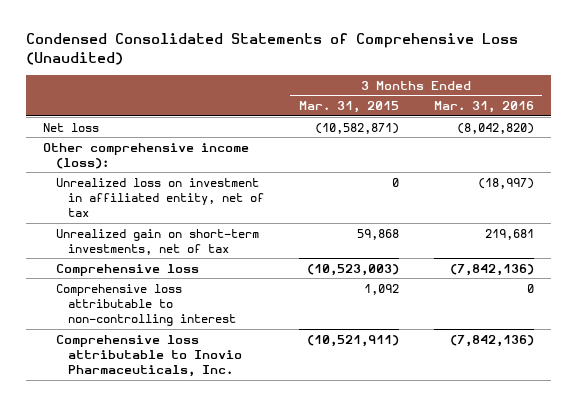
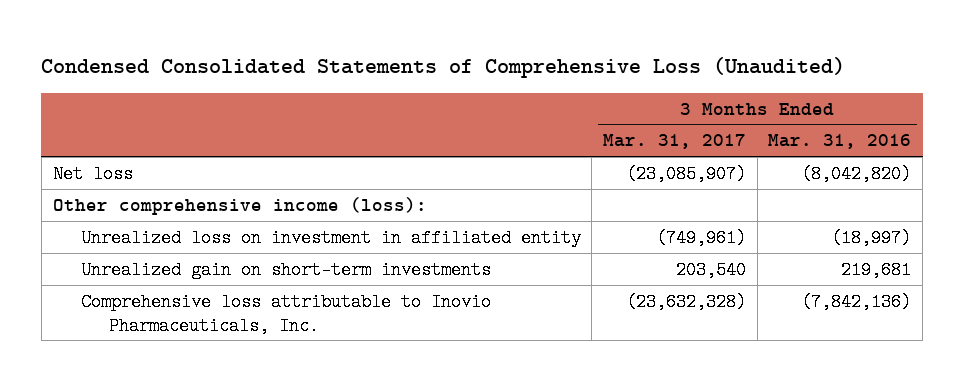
- | 3 Months Ended Mar. 31, 2015 | 3 Months Ended Mar. 31, 2016
+ | 3 Months Ended Mar. 31, 2017 | 3 Months Ended Mar. 31, 2016
- Unrealized loss on investment in affiliated entity, net of tax | 0 | (18,997)
- Unrealized gain on short-term investments, net of tax | 59,868 | 219,681
- Comprehensive loss | (10,523,003) | (7,842,136)
- Comprehensive loss attributable to non-controlling interest | 1,092 | 0
+ Unrealized loss on investment in affiliated entity | (749,961) | (18,997)
+ Unrealized gain on short-term investments | 203,540 | 219,681

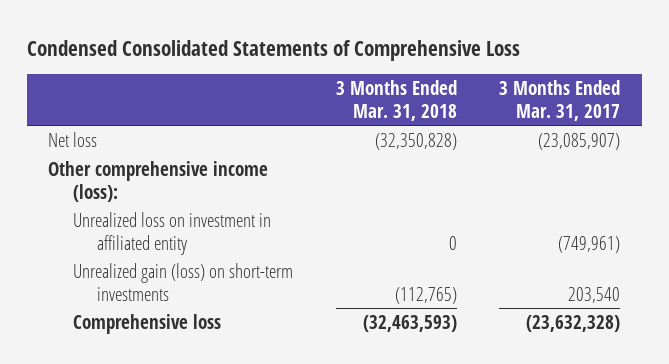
- Condensed Consolidated Statements of Comprehensive Loss (Unaudited)
+ Condensed Consolidated Statements of Comprehensive Loss
- | 3 Months Ended Mar. 31, 2017 | 3 Months Ended Mar. 31, 2016
+ | 3 Months Ended Mar. 31, 2018 | 3 Months Ended Mar. 31, 2017
- Unrealized gain on short-term investments | 203,540 | 219,681
- Comprehensive loss attributable to Inovio Pharmaceuticals, Inc. | (23,632,328) | (7,842,136)
+ Unrealized gain (loss) on short-term investments | (112,765) | 203,540
+ Comprehensive loss | (32,463,593) | (23,632,328)

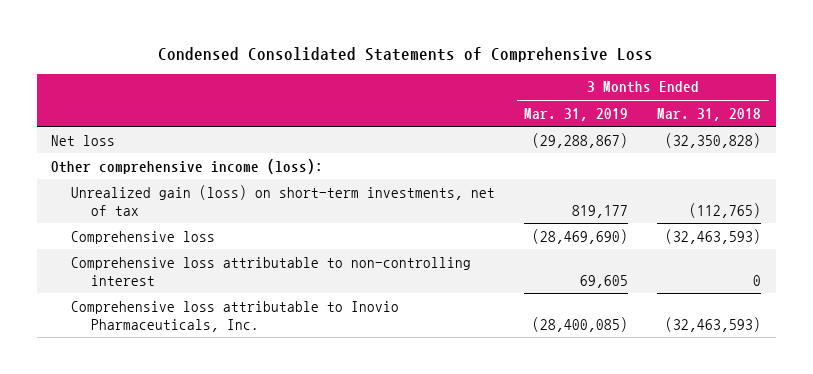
- | 3 Months Ended Mar. 31, 2018 | 3 Months Ended Mar. 31, 2017
+ | 3 Months Ended Mar. 31, 2019 | 3 Months Ended Mar. 31, 2018
- Unrealized loss on investment in affiliated entity | 0 | (749,961)
- Unrealized gain (loss) on short-term investments | (112,765) | 203,540
+ Unrealized gain (loss) on short-term investments, net of tax | 819,177 | (112,765)
+ Comprehensive loss attributable to non-controlling interest | 69,605 | 0
+ Comprehensive loss attributable to Inovio Pharmaceuticals, Inc. | (28,400,085) | (32,463,593)

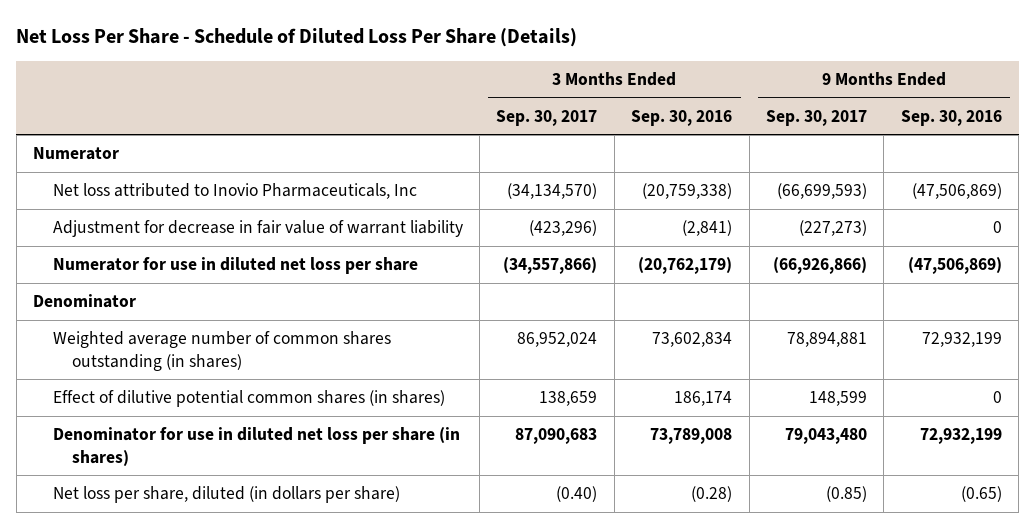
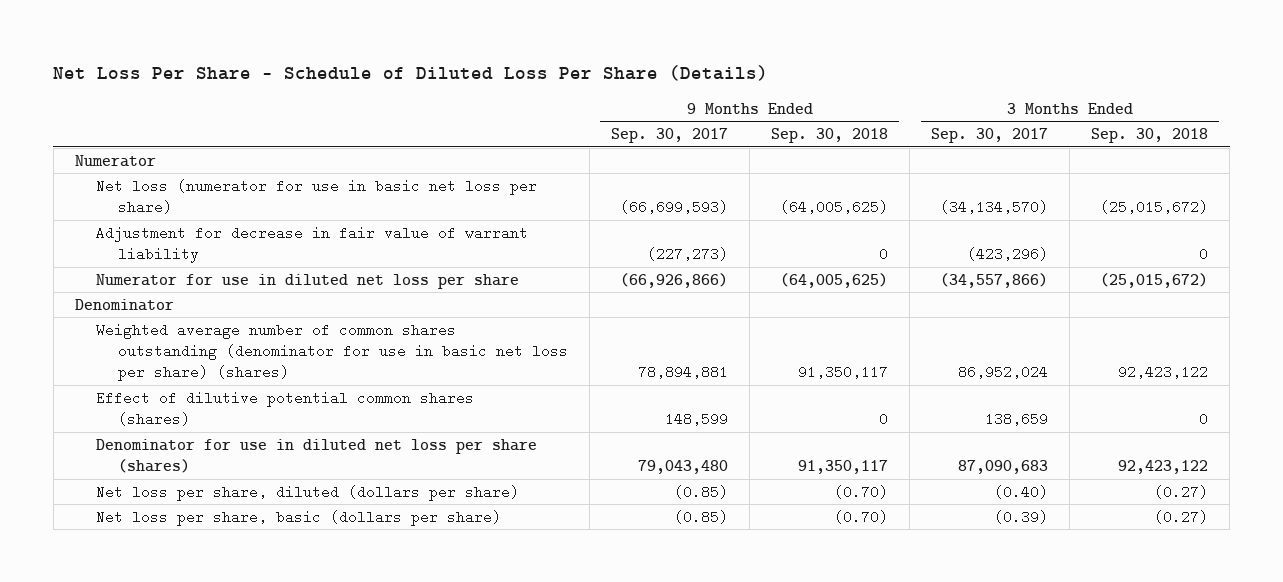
- | 3 Months Ended Sep. 30, 2017 | 3 Months Ended Sep. 30, 2016 | 9 Months Ended Sep. 30, 2017 | 9 Months Ended Sep. 30, 2016
+ | 9 Months Ended Sep. 30, 2017 | 9 Months Ended Sep. 30, 2018 | 3 Months Ended Sep. 30, 2017 | 3 Months Ended Sep. 30, 2018
- Net loss attributed to Inovio Pharmaceuticals, Inc | (34,134,570) | (20,759,338) | (66,699,593) | (47,506,869)
+ Net loss (numerator for use in basic net loss per share) | (66,699,593) | (64,005,625) | (34,134,570) | (25,015,672)
- Weighted average number of common shares outstanding (in shares) | 86,952,024 | 73,602,834 | 78,894,881 | 72,932,199
- Effect of dilutive potential common shares (in shares) | 138,659 | 186,174 | 148,599 | 0
- Denominator for use in diluted net loss per share (in shares) | 87,090,683 | 73,789,008 | 79,043,480 | 72,932,199
- Net loss per share, diluted (in dollars per share) | (0.40) | (0.28) | (0.85) | (0.65)
+ Weighted average number of common shares outstanding (denominator for use in basic net loss per share) (shares) | 78,894,881 | 91,350,117 | 86,952,024 | 92,423,122
+ Effect of dilutive potential common shares (shares) | 148,599 | 0 | 138,659 | 0
+ Denominator for use in diluted net loss per share (shares) | 79,043,480 | 91,350,117 | 87,090,683 | 92,423,122
+ Net loss per share, diluted (dollars per share) | (0.85) | (0.70) | (0.40) | (0.27)
+ Net loss per share, basic (dollars per share) | (0.85) | (0.70) | (0.39) | (0.27)

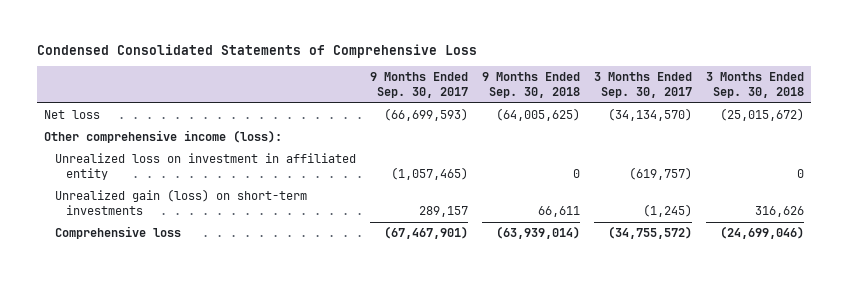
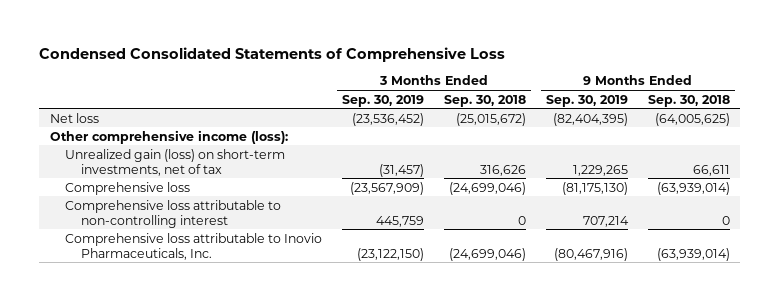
- | 9 Months Ended Sep. 30, 2017 | 9 Months Ended Sep. 30, 2018 | 3 Months Ended Sep. 30, 2017 | 3 Months Ended Sep. 30, 2018
+ | 3 Months Ended Sep. 30, 2019 | 3 Months Ended Sep. 30, 2018 | 9 Months Ended Sep. 30, 2019 | 9 Months Ended Sep. 30, 2018
- Unrealized loss on investment in affiliated entity | (1,057,465) | 0 | (619,757) | 0
- Unrealized gain (loss) on short-term investments | 289,157 | 66,611 | (1,245) | 316,626
+ Unrealized gain (loss) on short-term investments, net of tax | (31,457) | 316,626 | 1,229,265 | 66,611
+ Comprehensive loss attributable to non-controlling interest | 445,759 | 0 | 707,214 | 0
+ Comprehensive loss attributable to Inovio Pharmaceuticals, Inc. | (23,122,150) | (24,699,046) | (80,467,916) | (63,939,014)

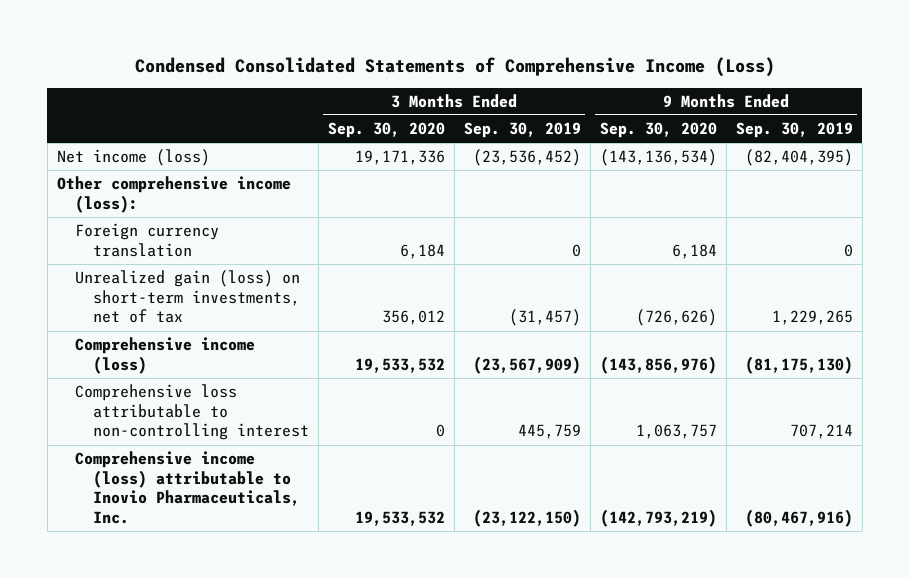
- Condensed Consolidated Statements of Comprehensive Loss
+ Condensed Consolidated Statements of Comprehensive Income (Loss)
- | 3 Months Ended Sep. 30, 2019 | 3 Months Ended Sep. 30, 2018 | 9 Months Ended Sep. 30, 2019 | 9 Months Ended Sep. 30, 2018
+ | 3 Months Ended Sep. 30, 2020 | 3 Months Ended Sep. 30, 2019 | 9 Months Ended Sep. 30, 2020 | 9 Months Ended Sep. 30, 2019
- Net loss | (23,536,452) | (25,015,672) | (82,404,395) | (64,005,625)
+ Net income (loss) | 19,171,336 | (23,536,452) | (143,136,534) | (82,404,395)
+ Foreign currency translation | 6,184 | 0 | 6,184 | 0
- Comprehensive loss | (23,567,909) | (24,699,046) | (81,175,130) | (63,939,014)
+ Comprehensive income (loss) | 19,533,532 | (23,567,909) | (143,856,976) | (81,175,130)
- Comprehensive loss attributable to Inovio Pharmaceuticals, Inc. | (23,122,150) | (24,699,046) | (80,467,916) | (63,939,014)
+ Comprehensive income (loss) attributable to Inovio Pharmaceuticals, Inc. | 19,533,532 | (23,122,150) | (142,793,219) | (80,467,916)

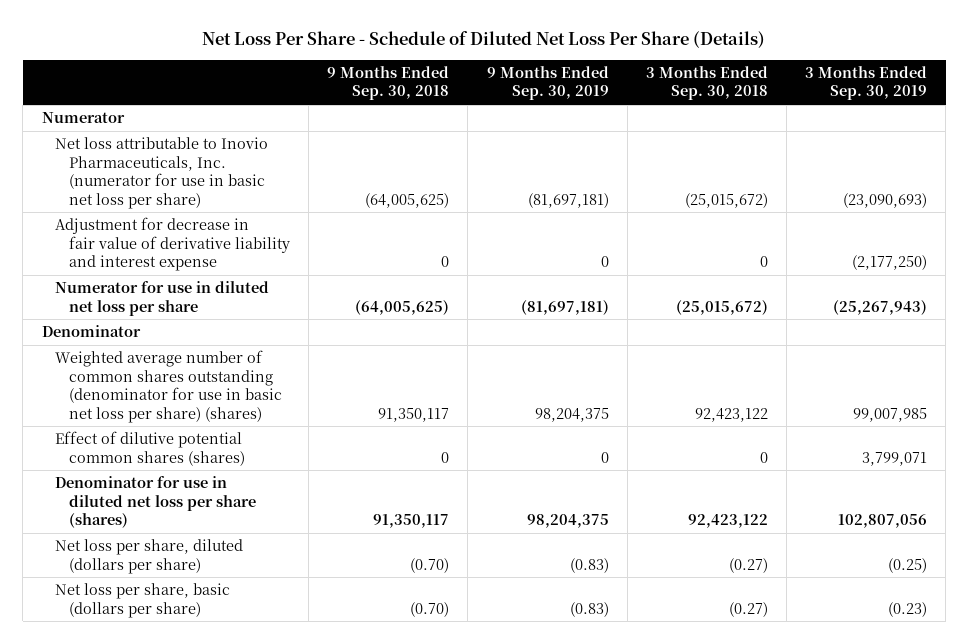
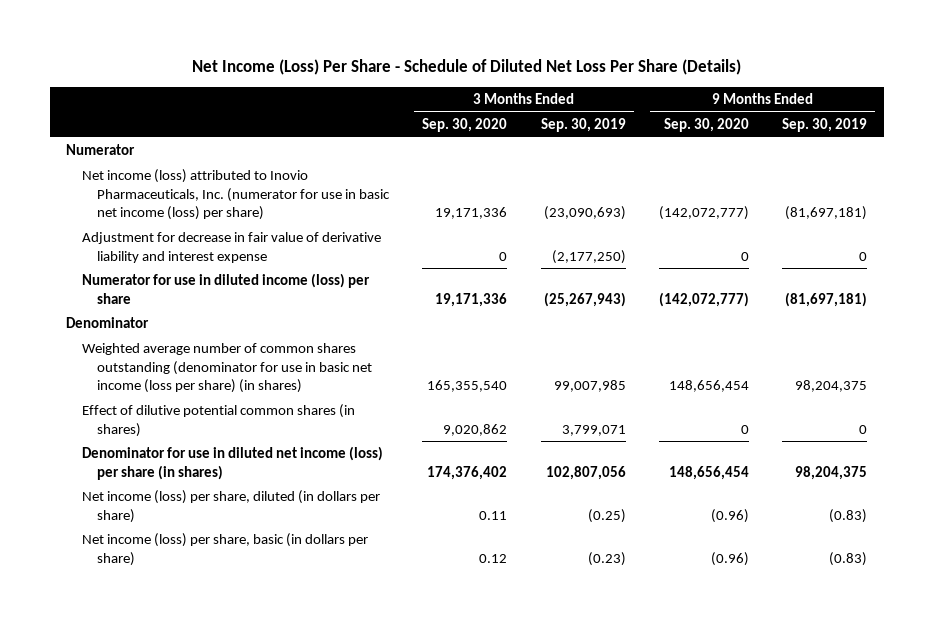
- Net Loss Per Share - Schedule of Diluted Net Loss Per Share (Details)
+ Net Income (Loss) Per Share - Schedule of Diluted Net Loss Per Share (Details)
- | 9 Months Ended Sep. 30, 2018 | 9 Months Ended Sep. 30, 2019 | 3 Months Ended Sep. 30, 2018 | 3 Months Ended Sep. 30, 2019
+ | 3 Months Ended Sep. 30, 2020 | 3 Months Ended Sep. 30, 2019 | 9 Months Ended Sep. 30, 2020 | 9 Months Ended Sep. 30, 2019
- Net loss attributable to Inovio Pharmaceuticals, Inc. (numerator for use in basic net loss per share) | (64,005,625) | (81,697,181) | (25,015,672) | (23,090,693)
+ Net income (loss) attributed to Inovio Pharmaceuticals, Inc. (numerator for use in basic net income (loss) per share) | 19,171,336 | (23,090,693) | (142,072,777) | (81,697,181)
- Numerator for use in diluted net loss per share | (64,005,625) | (81,697,181) | (25,015,672) | (25,267,943)
+ Numerator for use in diluted income (loss) per share | 19,171,336 | (25,267,943) | (142,072,777) | (81,697,181)
- Weighted average number of common shares outstanding (denominator for use in basic net loss per share) (shares) | 91,350,117 | 98,204,375 | 92,423,122 | 99,007,985
- Effect of dilutive potential common shares (shares) | 0 | 0 | 0 | 3,799,071
- Denominator for use in diluted net loss per share (shares) | 91,350,117 | 98,204,375 | 92,423,122 | 102,807,056
- Net loss per share, diluted (dollars per share) | (0.70) | (0.83) | (0.27) | (0.25)
- Net loss per share, basic (dollars per share) | (0.70) | (0.83) | (0.27) | (0.23)
+ Weighted average number of common shares outstanding (denominator for use in basic net income (loss per share) (in shares) | 165,355,540 | 99,007,985 | 148,656,454 | 98,204,375
+ Effect of dilutive potential common shares (in shares) | 9,020,862 | 3,799,071 | 0 | 0
+ Denominator for use in diluted net income (loss) per share (in shares) | 174,376,402 | 102,807,056 | 148,656,454 | 98,204,375
+ Net income (loss) per share, diluted (in dollars per share) | 0.11 | (0.25) | (0.96) | (0.83)
+ Net income (loss) per share, basic (in dollars per share) | 0.12 | (0.23) | (0.96) | (0.83)

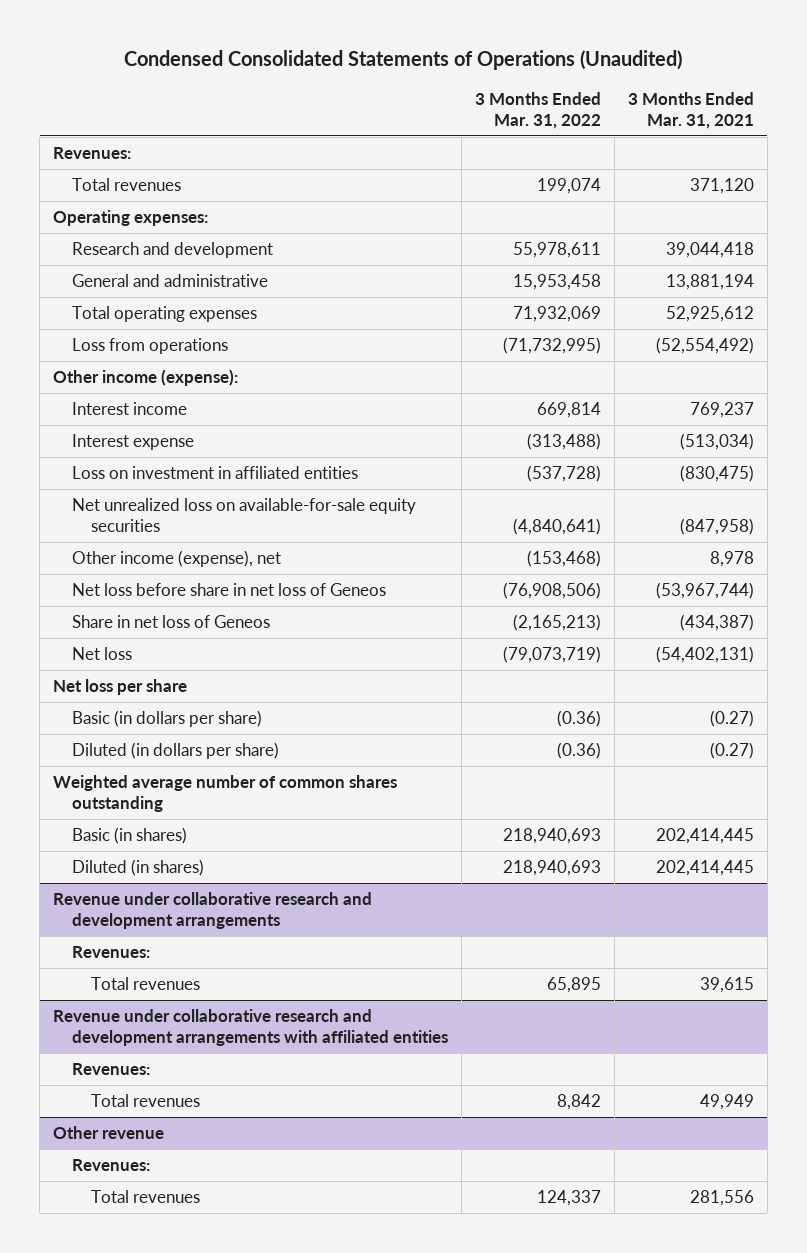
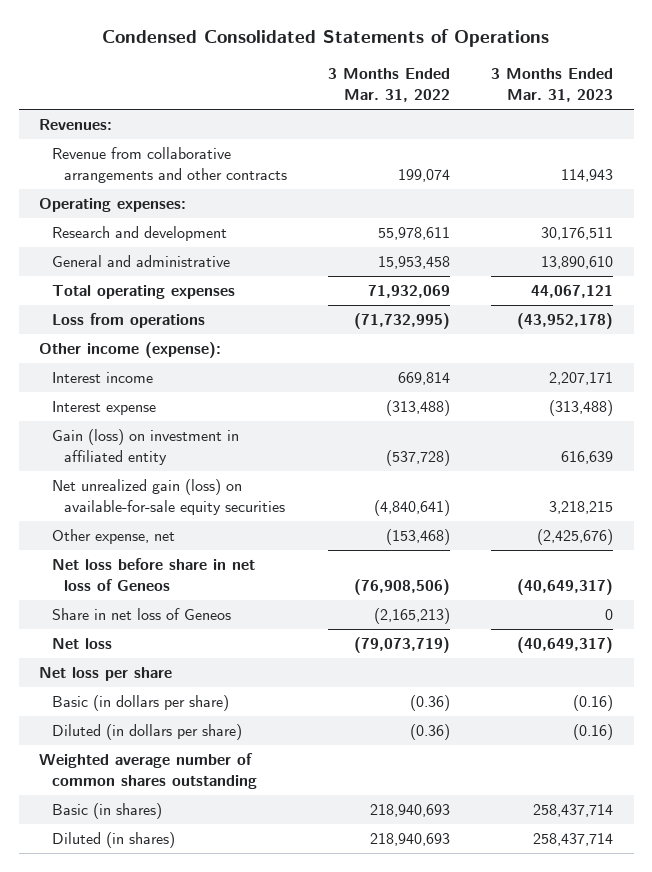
- Condensed Consolidated Statements of Operations (Unaudited)
+ Condensed Consolidated Statements of Operations
- | 3 Months Ended Mar. 31, 2022 | 3 Months Ended Mar. 31, 2021
+ | 3 Months Ended Mar. 31, 2022 | 3 Months Ended Mar. 31, 2023
- Total revenues | 199,074 | 371,120
+ Revenue from collaborative arrangements and other contracts | 199,074 | 114,943
- Loss on investment in affiliated entities | (537,728) | (830,475)
- Net unrealized loss on available-for-sale equity securities | (4,840,641) | (847,958)
- Other income (expense), net | (153,468) | 8,978
+ Gain (loss) on investment in affiliated entity | (537,728) | 616,639
+ Net unrealized gain (loss) on available-for-sale equity securities | (4,840,641) | 3,218,215
+ Other expense, net | (153,468) | (2,425,676)
- Revenue under collaborative research and development arrangements
- Revenues:
- Total revenues | 65,895 | 39,615
- Revenue under collaborative research and development arrangements with affiliated entities
- Revenues:
- Total revenues | 8,842 | 49,949
- Other revenue
- Revenues:
- Total revenues | 124,337 | 281,556

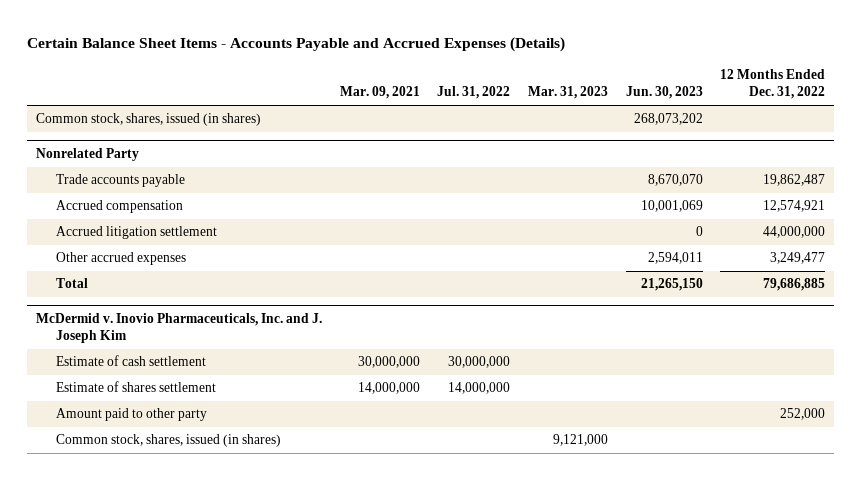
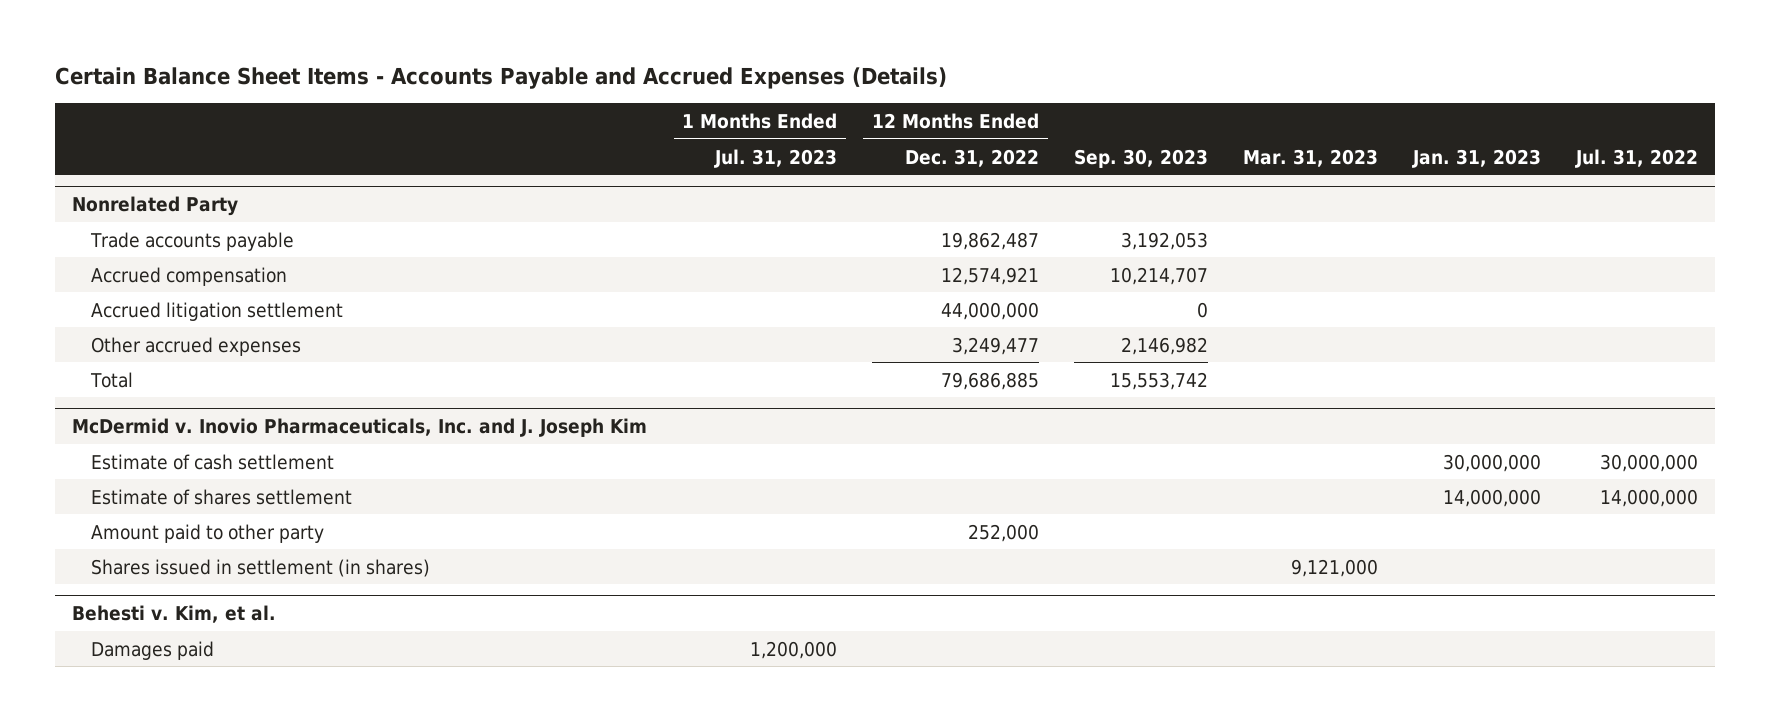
- | Mar. 09, 2021 | Jul. 31, 2022 | Mar. 31, 2023 | Jun. 30, 2023 | 12 Months Ended Dec. 31, 2022
+ | 1 Months Ended Jul. 31, 2023 | 12 Months Ended Dec. 31, 2022 | Sep. 30, 2023 | Mar. 31, 2023 | Jan. 31, 2023 | Jul. 31, 2022
- Common stock, shares, issued (in shares) | | | | 268,073,202 |
@ McDermid v. Inovio Pharmaceuticals, Inc. and J. Joseph Kim
- Common stock, shares, issued (in shares) | | | 9,121,000 | |
+ Shares issued in settlement (in shares) | | | | 9,121,000 | |
+ Behesti v. Kim, et al.
+ Damages paid | 1,200,000 | | | | |

